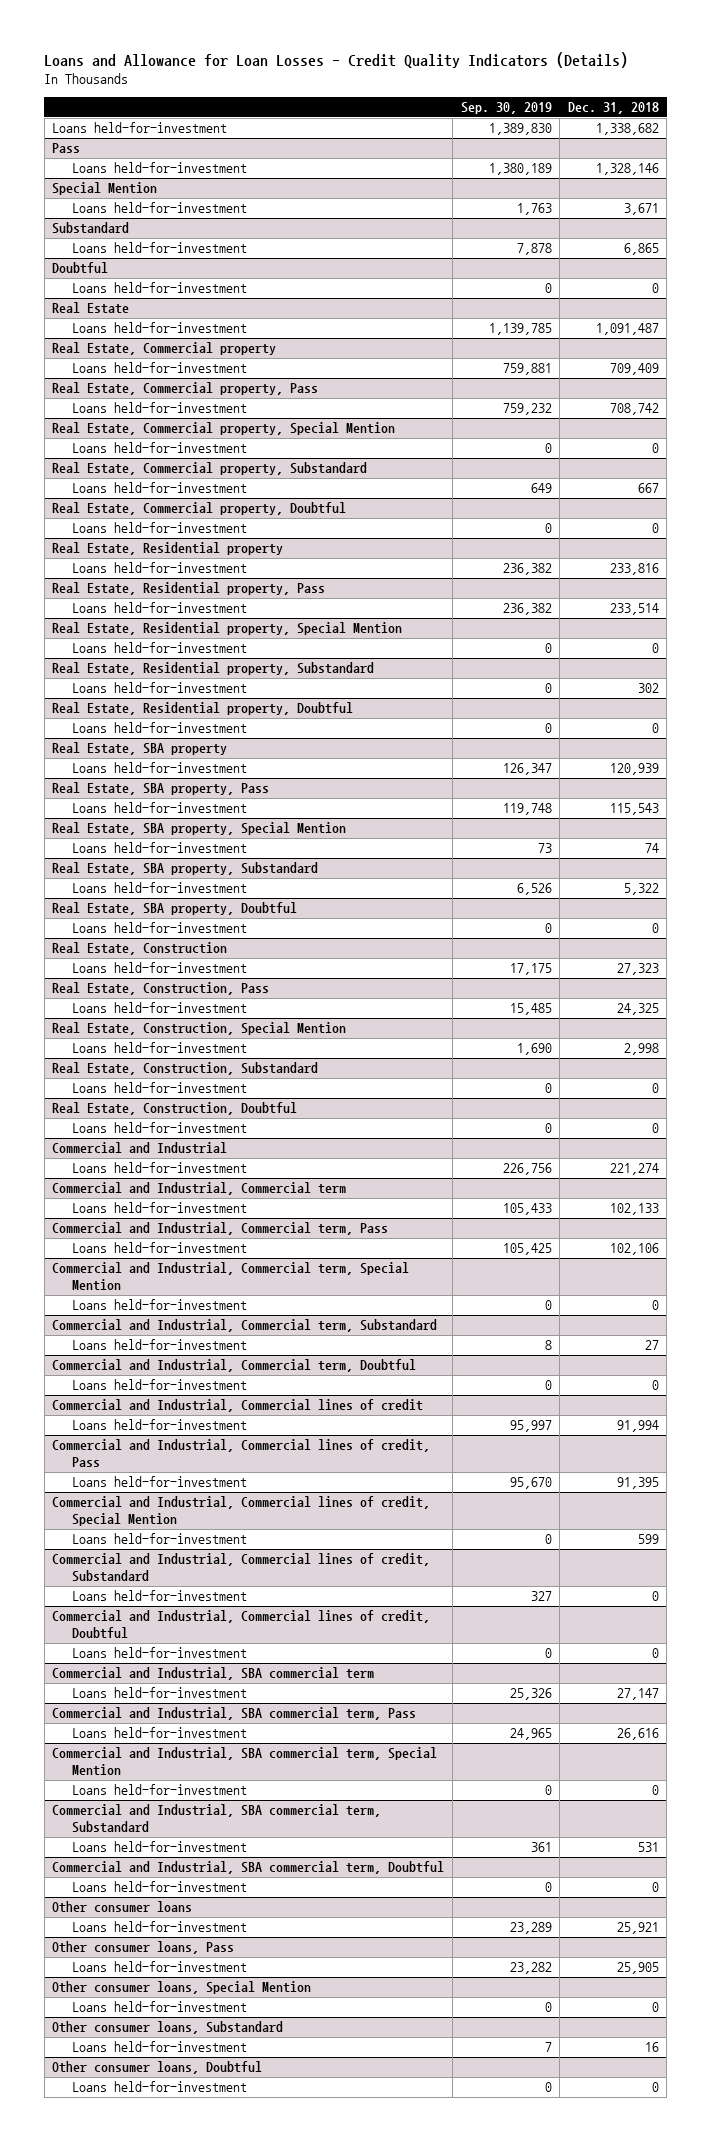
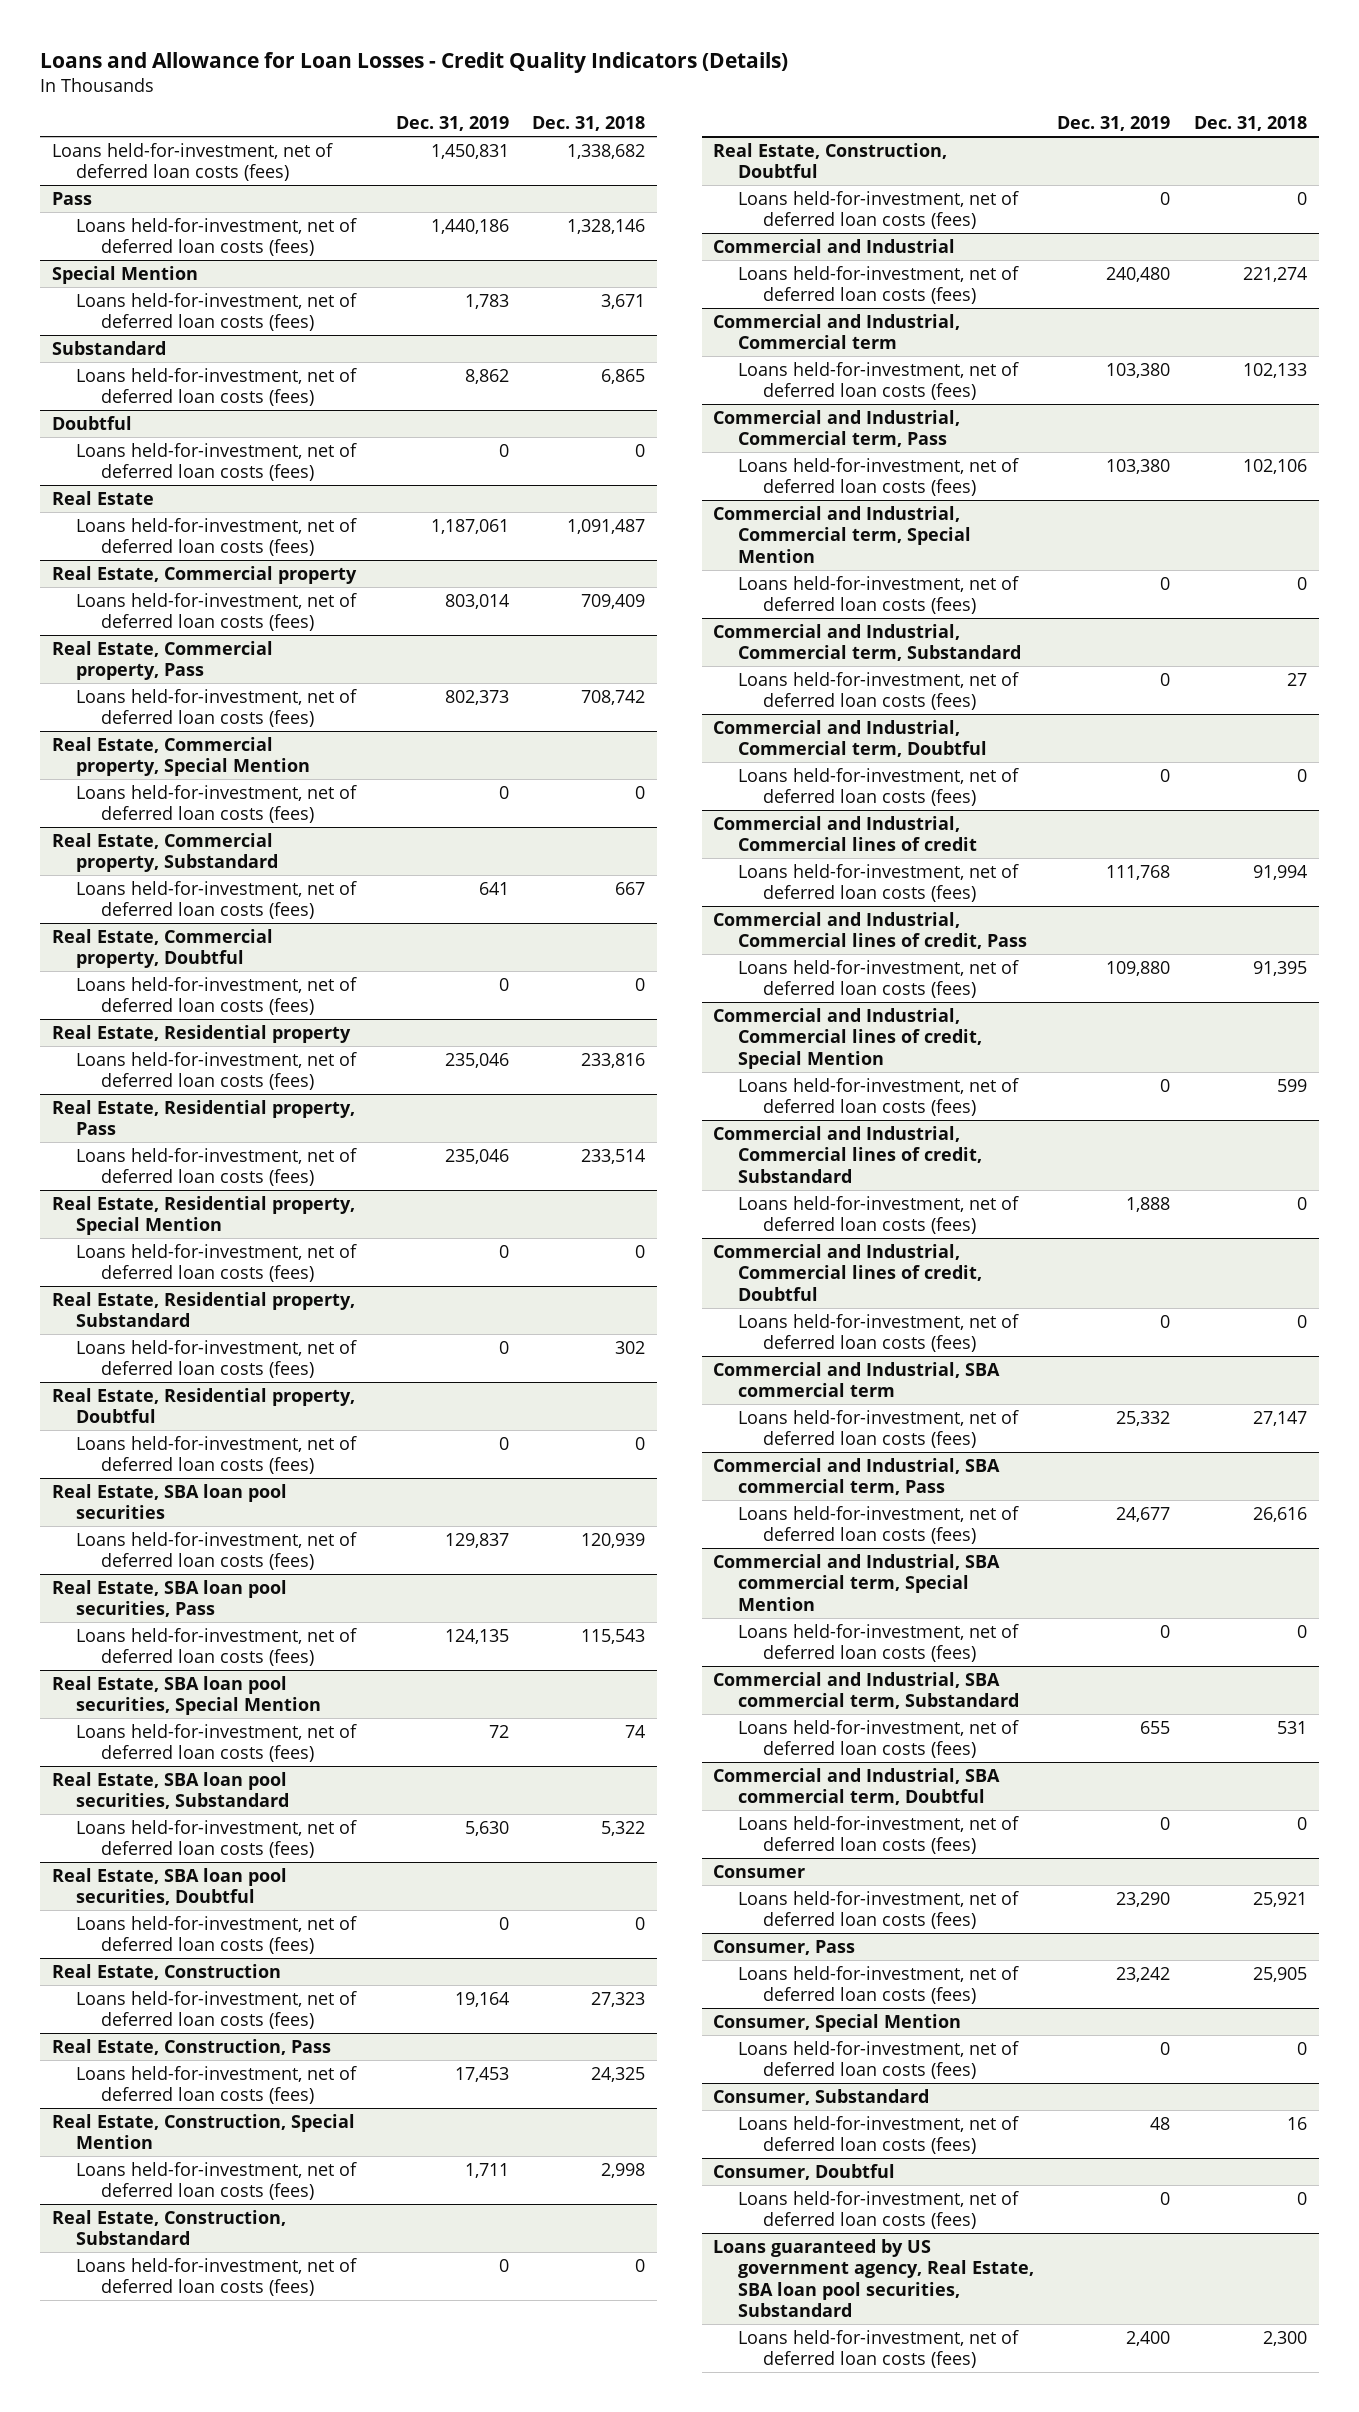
- | Sep. 30, 2019 | Dec. 31, 2018
+ | Dec. 31, 2019 | Dec. 31, 2018
- Loans held-for-investment | 1,389,830 | 1,338,682
+ Loans held-for-investment, net of deferred loan costs (fees) | 1,450,831 | 1,338,682
@ Pass
- Loans held-for-investment | 1,380,189 | 1,328,146
+ Loans held-for-investment, net of deferred loan costs (fees) | 1,440,186 | 1,328,146
@ Special Mention
- Loans held-for-investment | 1,763 | 3,671
+ Loans held-for-investment, net of deferred loan costs (fees) | 1,783 | 3,671
@ Substandard
- Loans held-for-investment | 7,878 | 6,865
+ Loans held-for-investment, net of deferred loan costs (fees) | 8,862 | 6,865
@ Doubtful
- Loans held-for-investment | 0 | 0
+ Loans held-for-investment, net of deferred loan costs (fees) | 0 | 0
@ Real Estate
- Loans held-for-investment | 1,139,785 | 1,091,487
+ Loans held-for-investment, net of deferred loan costs (fees) | 1,187,061 | 1,091,487
@ Real Estate, Commercial property
- Loans held-for-investment | 759,881 | 709,409
+ Loans held-for-investment, net of deferred loan costs (fees) | 803,014 | 709,409
@ Real Estate, Commercial property, Pass
- Loans held-for-investment | 759,232 | 708,742
+ Loans held-for-investment, net of deferred loan costs (fees) | 802,373 | 708,742
@ Real Estate, Commercial property, Special Mention
- Loans held-for-investment | 0 | 0
+ Loans held-for-investment, net of deferred loan costs (fees) | 0 | 0
@ Real Estate, Commercial property, Substandard
- Loans held-for-investment | 649 | 667
+ Loans held-for-investment, net of deferred loan costs (fees) | 641 | 667
@ Real Estate, Commercial property, Doubtful
- Loans held-for-investment | 0 | 0
+ Loans held-for-investment, net of deferred loan costs (fees) | 0 | 0
@ Real Estate, Residential property
- Loans held-for-investment | 236,382 | 233,816
+ Loans held-for-investment, net of deferred loan costs (fees) | 235,046 | 233,816
@ Real Estate, Residential property, Pass
- Loans held-for-investment | 236,382 | 233,514
+ Loans held-for-investment, net of deferred loan costs (fees) | 235,046 | 233,514
@ Real Estate, Residential property, Special Mention
- Loans held-for-investment | 0 | 0
+ Loans held-for-investment, net of deferred loan costs (fees) | 0 | 0
@ Real Estate, Residential property, Substandard
- Loans held-for-investment | 0 | 302
+ Loans held-for-investment, net of deferred loan costs (fees) | 0 | 302
@ Real Estate, Residential property, Doubtful
- Loans held-for-investment | 0 | 0
- Real Estate, SBA property
- Loans held-for-investment | 126,347 | 120,939
- Real Estate, SBA property, Pass
- Loans held-for-investment | 119,748 | 115,543
- Real Estate, SBA property, Special Mention
- Loans held-for-investment | 73 | 74
- Real Estate, SBA property, Substandard
- Loans held-for-investment | 6,526 | 5,322
- Real Estate, SBA property, Doubtful
- Loans held-for-investment | 0 | 0
@ Real Estate, Residential property, Doubtful
+ Loans held-for-investment, net of deferred loan costs (fees) | 0 | 0
+ Real Estate, SBA loan pool securities
+ Loans held-for-investment, net of deferred loan costs (fees) | 129,837 | 120,939
+ Real Estate, SBA loan pool securities, Pass
+ Loans held-for-investment, net of deferred loan costs (fees) | 124,135 | 115,543
+ Real Estate, SBA loan pool securities, Special Mention
+ Loans held-for-investment, net of deferred loan costs (fees) | 72 | 74
+ Real Estate, SBA loan pool securities, Substandard
+ Loans held-for-investment, net of deferred loan costs (fees) | 5,630 | 5,322
+ Real Estate, SBA loan pool securities, Doubtful
+ Loans held-for-investment, net of deferred loan costs (fees) | 0 | 0
@ Real Estate, Construction
- Loans held-for-investment | 17,175 | 27,323
+ Loans held-for-investment, net of deferred loan costs (fees) | 19,164 | 27,323
@ Real Estate, Construction, Pass
- Loans held-for-investment | 15,485 | 24,325
+ Loans held-for-investment, net of deferred loan costs (fees) | 17,453 | 24,325
@ Real Estate, Construction, Special Mention
- Loans held-for-investment | 1,690 | 2,998
+ Loans held-for-investment, net of deferred loan costs (fees) | 1,711 | 2,998
@ Real Estate, Construction, Substandard
- Loans held-for-investment | 0 | 0
+ Loans held-for-investment, net of deferred loan costs (fees) | 0 | 0
@ Real Estate, Construction, Doubtful
- Loans held-for-investment | 0 | 0
+ Loans held-for-investment, net of deferred loan costs (fees) | 0 | 0
@ Commercial and Industrial
- Loans held-for-investment | 226,756 | 221,274
+ Loans held-for-investment, net of deferred loan costs (fees) | 240,480 | 221,274
@ Commercial and Industrial, Commercial term
- Loans held-for-investment | 105,433 | 102,133
+ Loans held-for-investment, net of deferred loan costs (fees) | 103,380 | 102,133
@ Commercial and Industrial, Commercial term, Pass
- Loans held-for-investment | 105,425 | 102,106
+ Loans held-for-investment, net of deferred loan costs (fees) | 103,380 | 102,106
@ Commercial and Industrial, Commercial term, Special Mention
- Loans held-for-investment | 0 | 0
+ Loans held-for-investment, net of deferred loan costs (fees) | 0 | 0
@ Commercial and Industrial, Commercial term, Substandard
- Loans held-for-investment | 8 | 27
+ Loans held-for-investment, net of deferred loan costs (fees) | 0 | 27
@ Commercial and Industrial, Commercial term, Doubtful
- Loans held-for-investment | 0 | 0
+ Loans held-for-investment, net of deferred loan costs (fees) | 0 | 0
@ Commercial and Industrial, Commercial lines of credit
- Loans held-for-investment | 95,997 | 91,994
+ Loans held-for-investment, net of deferred loan costs (fees) | 111,768 | 91,994
@ Commercial and Industrial, Commercial lines of credit, Pass
- Loans held-for-investment | 95,670 | 91,395
+ Loans held-for-investment, net of deferred loan costs (fees) | 109,880 | 91,395
@ Commercial and Industrial, Commercial lines of credit, Special Mention
- Loans held-for-investment | 0 | 599
+ Loans held-for-investment, net of deferred loan costs (fees) | 0 | 599
@ Commercial and Industrial, Commercial lines of credit, Substandard
- Loans held-for-investment | 327 | 0
+ Loans held-for-investment, net of deferred loan costs (fees) | 1,888 | 0
@ Commercial and Industrial, Commercial lines of credit, Doubtful
- Loans held-for-investment | 0 | 0
+ Loans held-for-investment, net of deferred loan costs (fees) | 0 | 0
@ Commercial and Industrial, SBA commercial term
- Loans held-for-investment | 25,326 | 27,147
+ Loans held-for-investment, net of deferred loan costs (fees) | 25,332 | 27,147
@ Commercial and Industrial, SBA commercial term, Pass
- Loans held-for-investment | 24,965 | 26,616
+ Loans held-for-investment, net of deferred loan costs (fees) | 24,677 | 26,616
@ Commercial and Industrial, SBA commercial term, Special Mention
- Loans held-for-investment | 0 | 0
+ Loans held-for-investment, net of deferred loan costs (fees) | 0 | 0
@ Commercial and Industrial, SBA commercial term, Substandard
- Loans held-for-investment | 361 | 531
+ Loans held-for-investment, net of deferred loan costs (fees) | 655 | 531
@ Commercial and Industrial, SBA commercial term, Doubtful
- Loans held-for-investment | 0 | 0
- Other consumer loans
- Loans held-for-investment | 23,289 | 25,921
- Other consumer loans, Pass
- Loans held-for-investment | 23,282 | 25,905
- Other consumer loans, Special Mention
- Loans held-for-investment | 0 | 0
- Other consumer loans, Substandard
- Loans held-for-investment | 7 | 16
- Other consumer loans, Doubtful
- Loans held-for-investment | 0 | 0
@ Commercial and Industrial, SBA commercial term, Doubtful
+ Loans held-for-investment, net of deferred loan costs (fees) | 0 | 0
+ Consumer
+ Loans held-for-investment, net of deferred loan costs (fees) | 23,290 | 25,921
+ Consumer, Pass
+ Loans held-for-investment, net of deferred loan costs (fees) | 23,242 | 25,905
+ Consumer, Special Mention
+ Loans held-for-investment, net of deferred loan costs (fees) | 0 | 0
+ Consumer, Substandard
+ Loans held-for-investment, net of deferred loan costs (fees) | 48 | 16
+ Consumer, Doubtful
+ Loans held-for-investment, net of deferred loan costs (fees) | 0 | 0
+ Loans guaranteed by US government agency, Real Estate, SBA loan pool securities, Substandard
+ Loans held-for-investment, net of deferred loan costs (fees) | 2,400 | 2,300

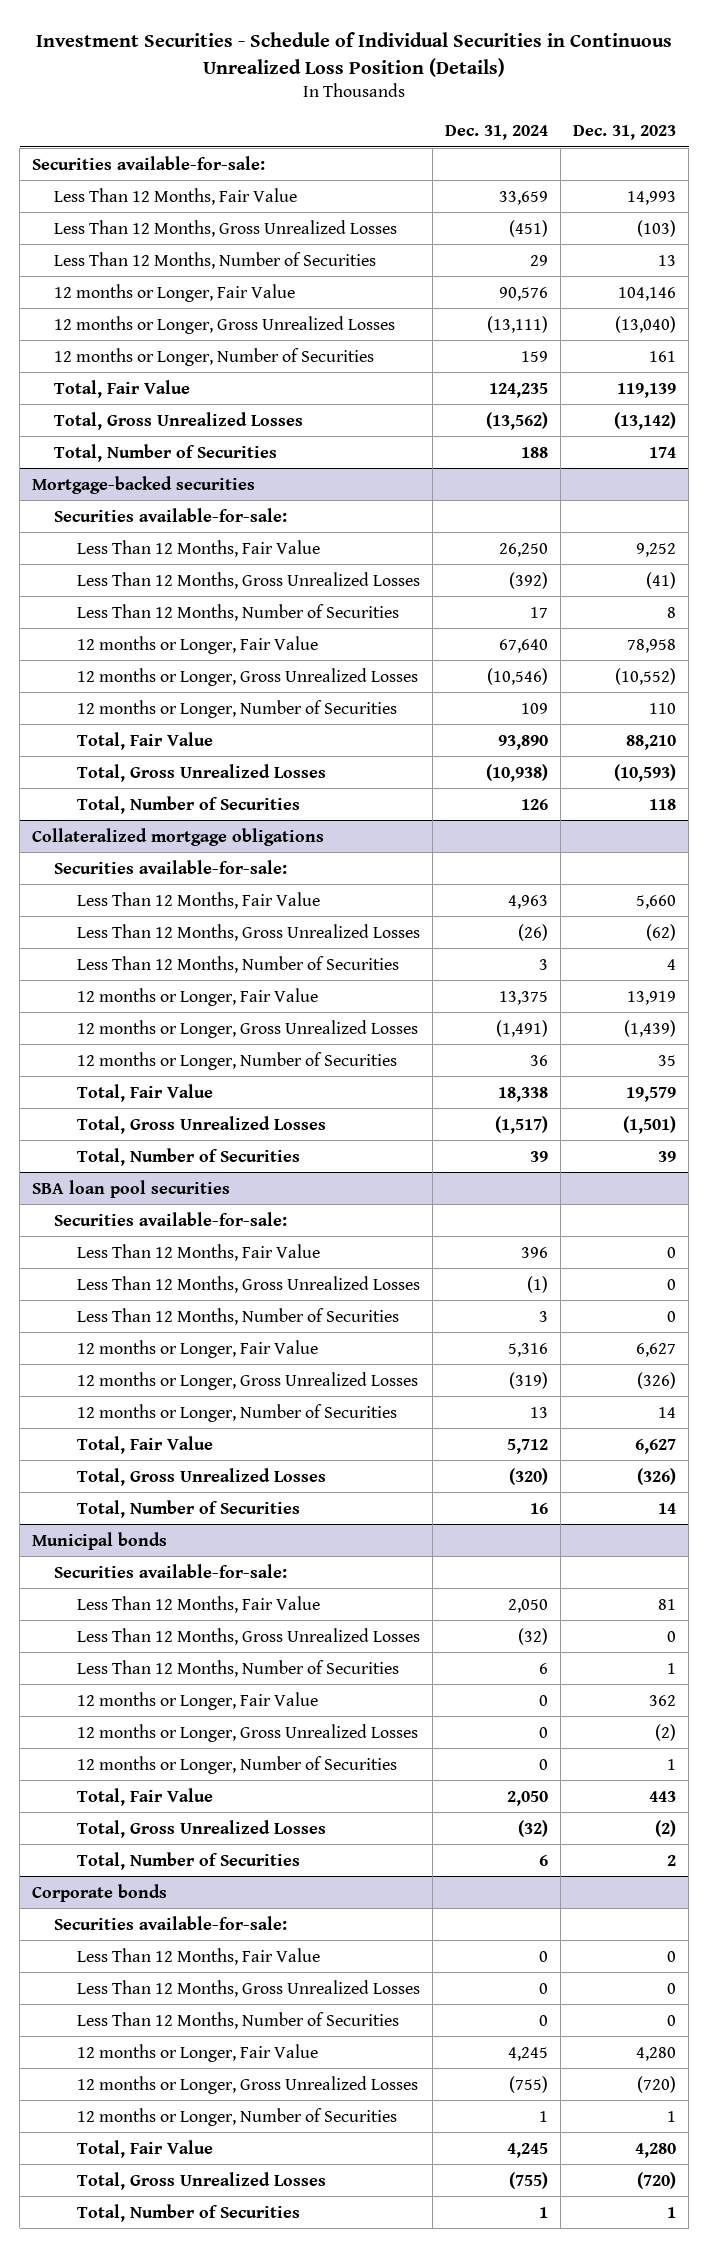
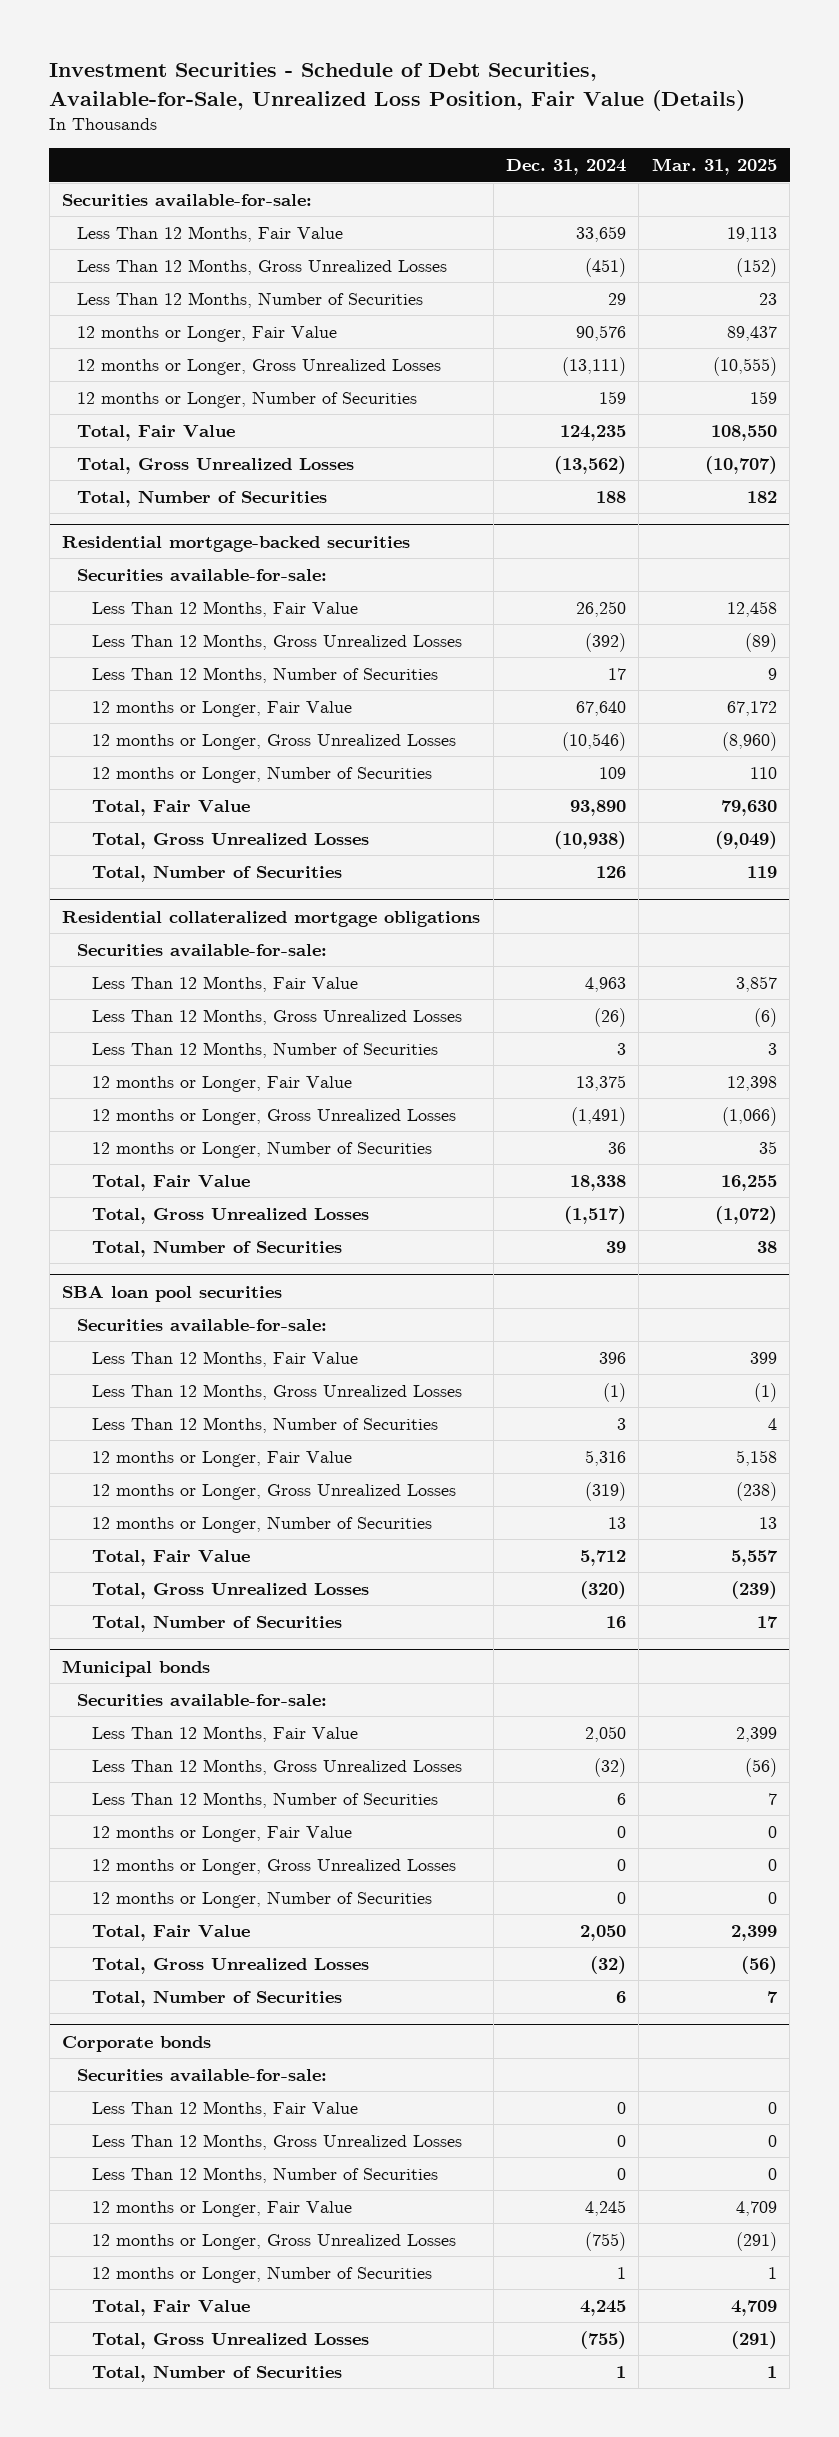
- Investment Securities - Schedule of Individual Securities in Continuous Unrealized Loss Position (Details)
+ Investment Securities - Schedule of Debt Securities, Available-for-Sale, Unrealized Loss Position, Fair Value (Details)
- | Dec. 31, 2024 | Dec. 31, 2023
+ | Dec. 31, 2024 | Mar. 31, 2025
- Mortgage-backed securities
+ Residential mortgage-backed securities
- Collateralized mortgage obligations
+ Residential collateralized mortgage obligations

